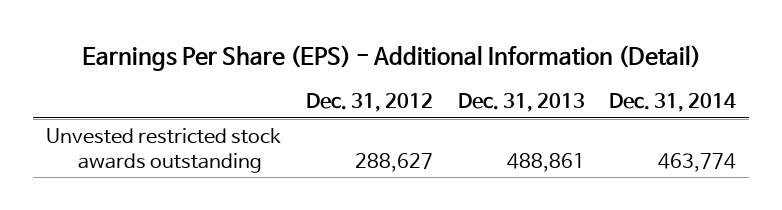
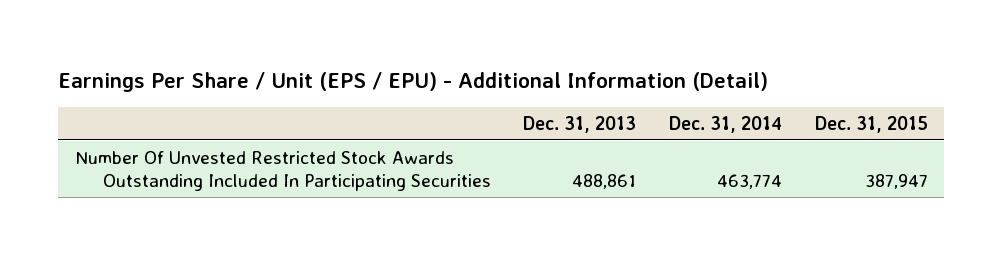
- Earnings Per Share (EPS) - Additional Information (Detail)
+ Earnings Per Share / Unit (EPS / EPU) - Additional Information (Detail)
- | Dec. 31, 2012 | Dec. 31, 2013 | Dec. 31, 2014
+ | Dec. 31, 2013 | Dec. 31, 2014 | Dec. 31, 2015
- Unvested restricted stock awards outstanding | 288,627 | 488,861 | 463,774
+ Number Of Unvested Restricted Stock Awards Outstanding Included In Participating Securities | 488,861 | 463,774 | 387,947

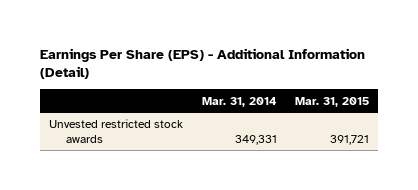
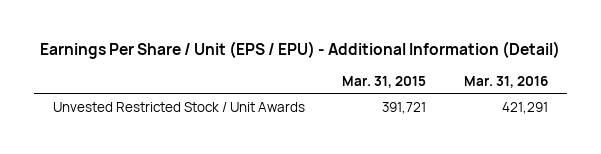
- Earnings Per Share (EPS) - Additional Information (Detail)
+ Earnings Per Share / Unit (EPS / EPU) - Additional Information (Detail)
- | Mar. 31, 2014 | Mar. 31, 2015
+ | Mar. 31, 2015 | Mar. 31, 2016
- Unvested restricted stock awards | 349,331 | 391,721
+ Unvested Restricted Stock / Unit Awards | 391,721 | 421,291

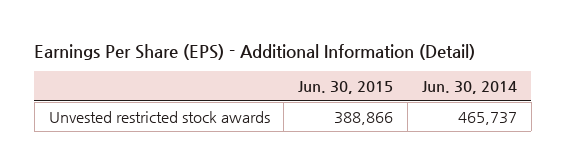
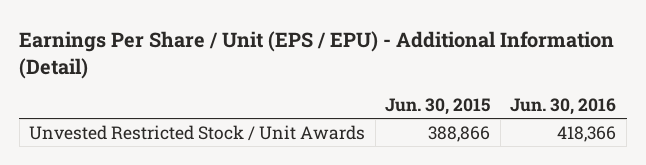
- Earnings Per Share (EPS) - Additional Information (Detail)
+ Earnings Per Share / Unit (EPS / EPU) - Additional Information (Detail)
- | Jun. 30, 2015 | Jun. 30, 2014
+ | Jun. 30, 2015 | Jun. 30, 2016
- Unvested restricted stock awards | 388,866 | 465,737
+ Unvested Restricted Stock / Unit Awards | 388,866 | 418,366

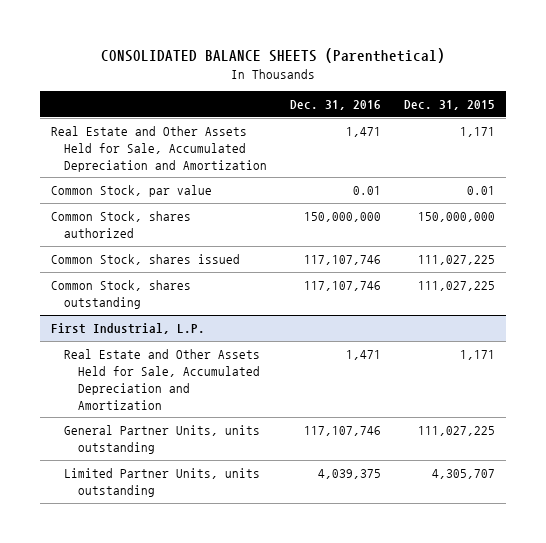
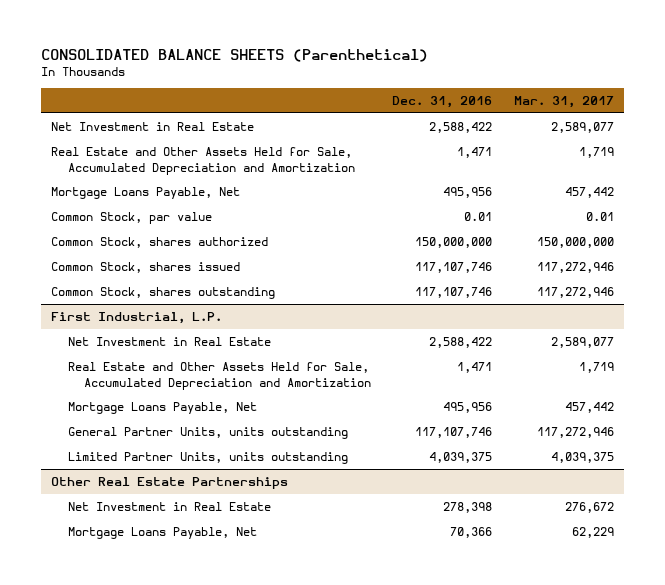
- | Dec. 31, 2016 | Dec. 31, 2015
+ | Dec. 31, 2016 | Mar. 31, 2017
+ Net Investment in Real Estate | 2,588,422 | 2,589,077
+ Mortgage Loans Payable, Net | 495,956 | 457,442
@ First Industrial, L.P.
+ Net Investment in Real Estate | 2,588,422 | 2,589,077
+ Mortgage Loans Payable, Net | 495,956 | 457,442
+ Other Real Estate Partnerships
+ Net Investment in Real Estate | 278,398 | 276,672
+ Mortgage Loans Payable, Net | 70,366 | 62,229

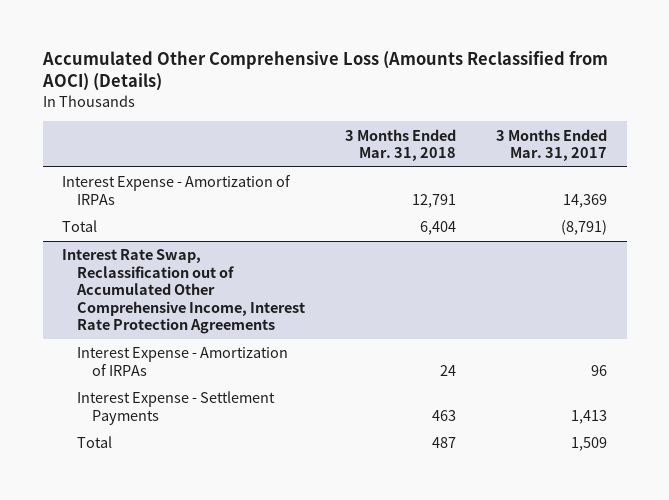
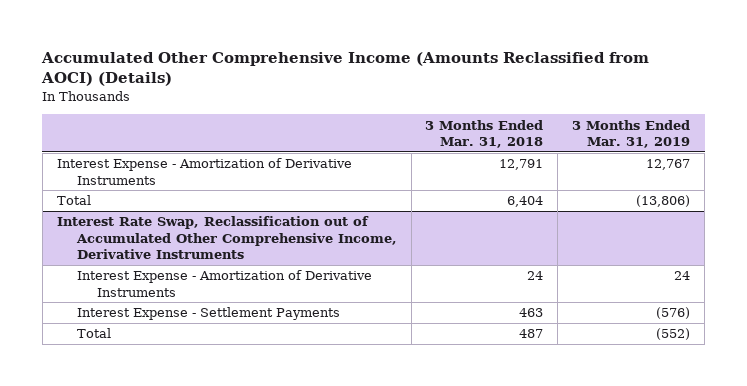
- Accumulated Other Comprehensive Loss (Amounts Reclassified from AOCI) (Details)
+ Accumulated Other Comprehensive Income (Amounts Reclassified from AOCI) (Details)
- | 3 Months Ended Mar. 31, 2018 | 3 Months Ended Mar. 31, 2017
+ | 3 Months Ended Mar. 31, 2018 | 3 Months Ended Mar. 31, 2019
- Interest Expense - Amortization of IRPAs | 12,791 | 14,369
+ Interest Expense - Amortization of Derivative Instruments | 12,791 | 12,767
- Interest Rate Swap, Reclassification out of Accumulated Other Comprehensive Income, Interest Rate Protection Agreements
- Interest Expense - Amortization of IRPAs | 24 | 96
+ Interest Rate Swap, Reclassification out of Accumulated Other Comprehensive Income, Derivative Instruments
+ Interest Expense - Amortization of Derivative Instruments | 24 | 24

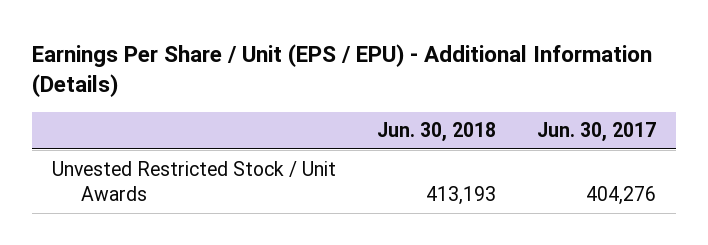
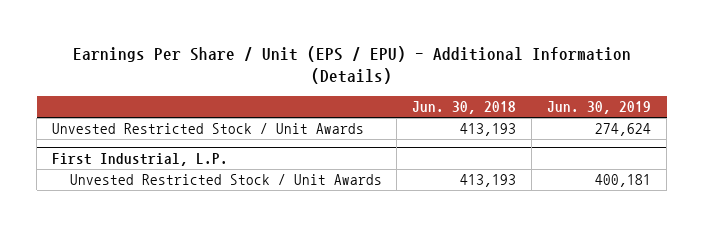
- | Jun. 30, 2018 | Jun. 30, 2017
+ | Jun. 30, 2018 | Jun. 30, 2019
+ First Industrial, L.P.
+ Unvested Restricted Stock / Unit Awards | 413,193 | 400,181

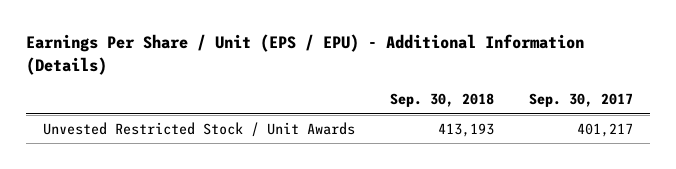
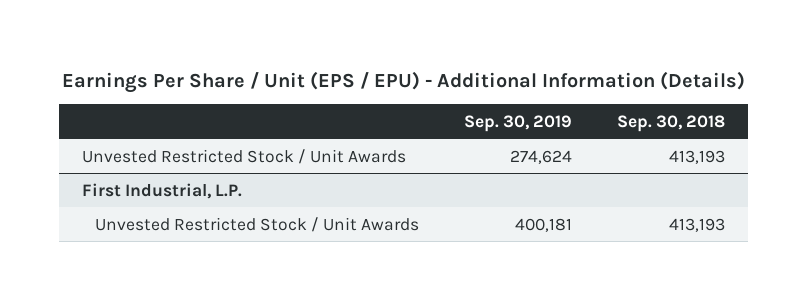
- | Sep. 30, 2018 | Sep. 30, 2017
+ | Sep. 30, 2019 | Sep. 30, 2018
+ First Industrial, L.P.
+ Unvested Restricted Stock / Unit Awards | 400,181 | 413,193

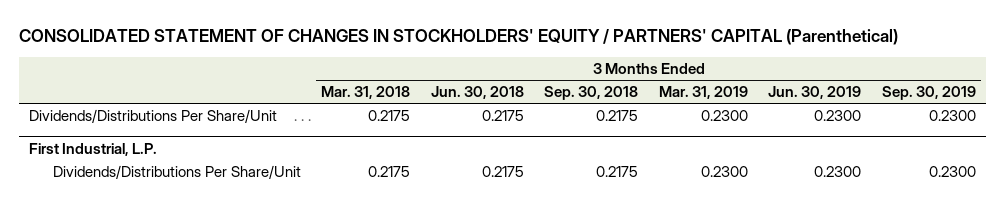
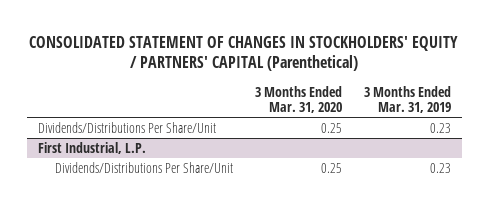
- | 3 Months Ended Mar. 31, 2018 | 3 Months Ended Jun. 30, 2018 | 3 Months Ended Sep. 30, 2018 | 3 Months Ended Mar. 31, 2019 | 3 Months Ended Jun. 30, 2019 | 3 Months Ended Sep. 30, 2019
+ | 3 Months Ended Mar. 31, 2020 | 3 Months Ended Mar. 31, 2019
- Dividends/Distributions Per Share/Unit | 0.2175 | 0.2175 | 0.2175 | 0.2300 | 0.2300 | 0.2300
+ Dividends/Distributions Per Share/Unit | 0.25 | 0.23
@ First Industrial, L.P.
- Dividends/Distributions Per Share/Unit | 0.2175 | 0.2175 | 0.2175 | 0.2300 | 0.2300 | 0.2300
+ Dividends/Distributions Per Share/Unit | 0.25 | 0.23

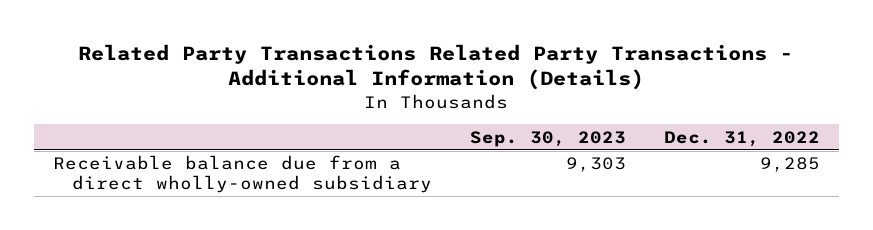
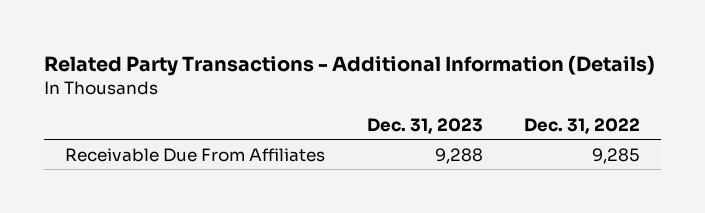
- Related Party Transactions Related Party Transactions - Additional Information (Details)
+ Related Party Transactions - Additional Information (Details)
- | Sep. 30, 2023 | Dec. 31, 2022
+ | Dec. 31, 2023 | Dec. 31, 2022
- Receivable balance due from a direct wholly-owned subsidiary | 9,303 | 9,285
+ Receivable Due From Affiliates | 9,288 | 9,285

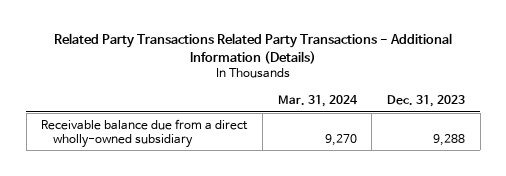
- Related Party Transactions - Additional Information (Details)
+ Related Party Transactions Related Party Transactions - Additional Information (Details)
- | Dec. 31, 2023 | Dec. 31, 2022
+ | Mar. 31, 2024 | Dec. 31, 2023
- Receivable Due From Affiliates | 9,288 | 9,285
+ Receivable balance due from a direct wholly-owned subsidiary | 9,270 | 9,288

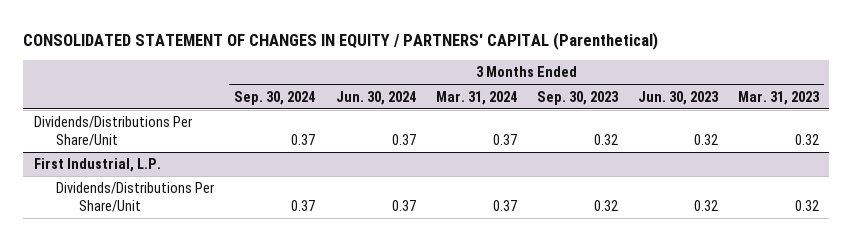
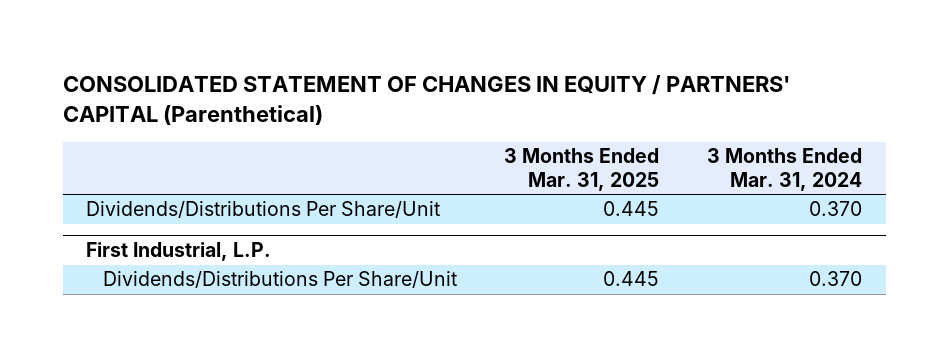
- | 3 Months Ended Sep. 30, 2024 | 3 Months Ended Jun. 30, 2024 | 3 Months Ended Mar. 31, 2024 | 3 Months Ended Sep. 30, 2023 | 3 Months Ended Jun. 30, 2023 | 3 Months Ended Mar. 31, 2023
+ | 3 Months Ended Mar. 31, 2025 | 3 Months Ended Mar. 31, 2024
- Dividends/Distributions Per Share/Unit | 0.37 | 0.37 | 0.37 | 0.32 | 0.32 | 0.32
+ Dividends/Distributions Per Share/Unit | 0.445 | 0.370
@ First Industrial, L.P.
- Dividends/Distributions Per Share/Unit | 0.37 | 0.37 | 0.37 | 0.32 | 0.32 | 0.32
+ Dividends/Distributions Per Share/Unit | 0.445 | 0.370

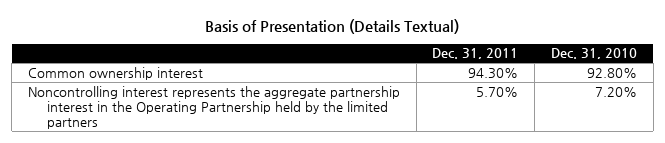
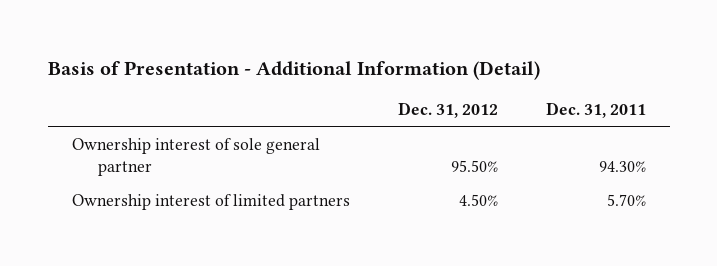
- Basis of Presentation (Details Textual)
+ Basis of Presentation - Additional Information (Detail)
- | Dec. 31, 2011 | Dec. 31, 2010
+ | Dec. 31, 2012 | Dec. 31, 2011
- Common ownership interest | 94.30% | 92.80%
- Noncontrolling interest represents the aggregate partnership interest in the Operating Partnership held by the limited partners | 5.70% | 7.20%
+ Ownership interest of sole general partner | 95.50% | 94.30%
+ Ownership interest of limited partners | 4.50% | 5.70%

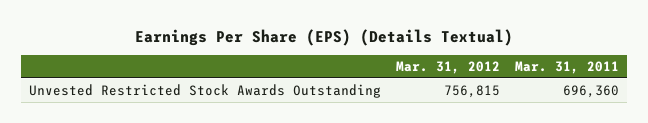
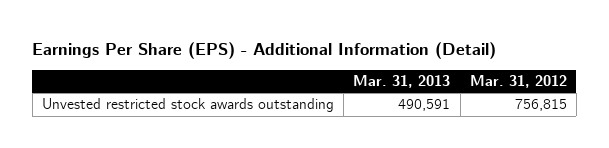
- Earnings Per Share (EPS) (Details Textual)
+ Earnings Per Share (EPS) - Additional Information (Detail)
- | Mar. 31, 2012 | Mar. 31, 2011
+ | Mar. 31, 2013 | Mar. 31, 2012
- Unvested Restricted Stock Awards Outstanding | 756,815 | 696,360
+ Unvested restricted stock awards outstanding | 490,591 | 756,815

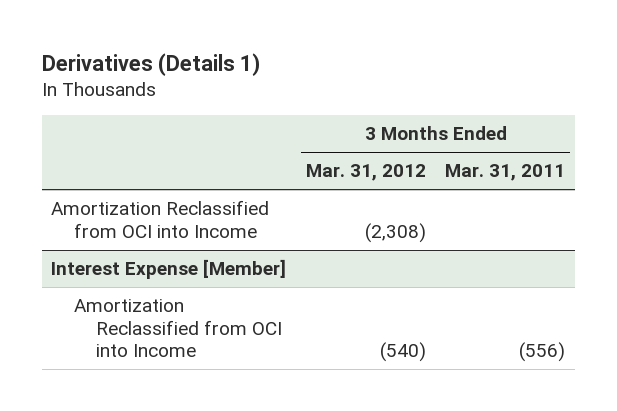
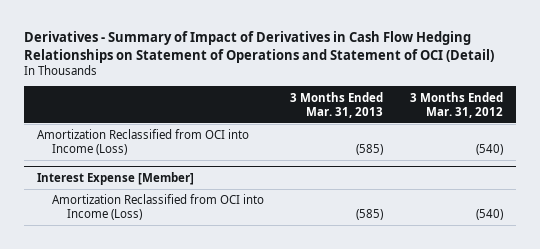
- Derivatives (Details 1)
+ Derivatives - Summary of Impact of Derivatives in Cash Flow Hedging Relationships on Statement of Operations and Statement of OCI (Detail)
- | 3 Months Ended Mar. 31, 2012 | 3 Months Ended Mar. 31, 2011
+ | 3 Months Ended Mar. 31, 2013 | 3 Months Ended Mar. 31, 2012
- Amortization Reclassified from OCI into Income | (2,308) |
+ Amortization Reclassified from OCI into Income (Loss) | (585) | (540)
@ Interest Expense [Member]
- Amortization Reclassified from OCI into Income | (540) | (556)
+ Amortization Reclassified from OCI into Income (Loss) | (585) | (540)

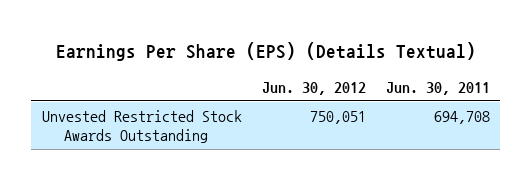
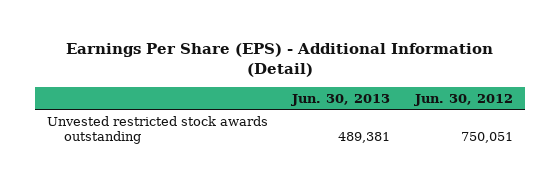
- Earnings Per Share (EPS) (Details Textual)
+ Earnings Per Share (EPS) - Additional Information (Detail)
- | Jun. 30, 2012 | Jun. 30, 2011
+ | Jun. 30, 2013 | Jun. 30, 2012
- Unvested Restricted Stock Awards Outstanding | 750,051 | 694,708
+ Unvested restricted stock awards outstanding | 489,381 | 750,051

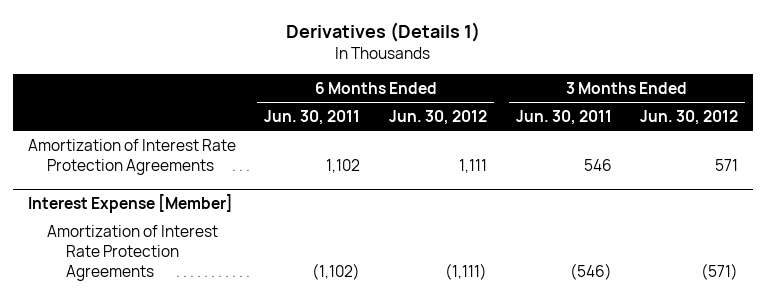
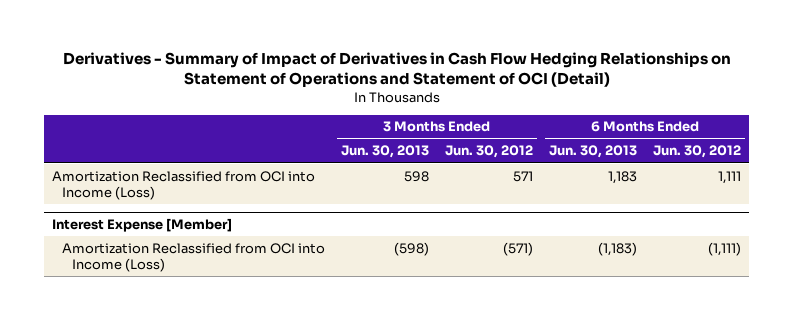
- Derivatives (Details 1)
+ Derivatives - Summary of Impact of Derivatives in Cash Flow Hedging Relationships on Statement of Operations and Statement of OCI (Detail)
- | 6 Months Ended Jun. 30, 2011 | 6 Months Ended Jun. 30, 2012 | 3 Months Ended Jun. 30, 2011 | 3 Months Ended Jun. 30, 2012
+ | 3 Months Ended Jun. 30, 2013 | 3 Months Ended Jun. 30, 2012 | 6 Months Ended Jun. 30, 2013 | 6 Months Ended Jun. 30, 2012
- Amortization of Interest Rate Protection Agreements | 1,102 | 1,111 | 546 | 571
+ Amortization Reclassified from OCI into Income (Loss) | 598 | 571 | 1,183 | 1,111
@ Interest Expense [Member]
- Amortization of Interest Rate Protection Agreements | (1,102) | (1,111) | (546) | (571)
+ Amortization Reclassified from OCI into Income (Loss) | (598) | (571) | (1,183) | (1,111)

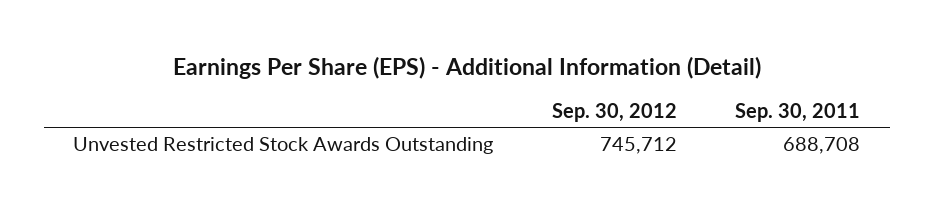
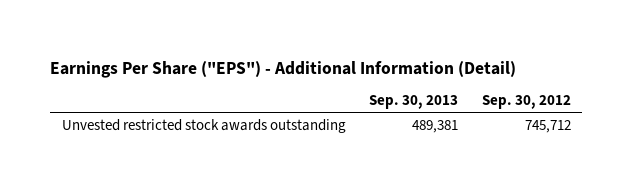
- Earnings Per Share (EPS) - Additional Information (Detail)
+ Earnings Per Share ("EPS") - Additional Information (Detail)
- | Sep. 30, 2012 | Sep. 30, 2011
+ | Sep. 30, 2013 | Sep. 30, 2012
- Unvested Restricted Stock Awards Outstanding | 745,712 | 688,708
+ Unvested restricted stock awards outstanding | 489,381 | 745,712

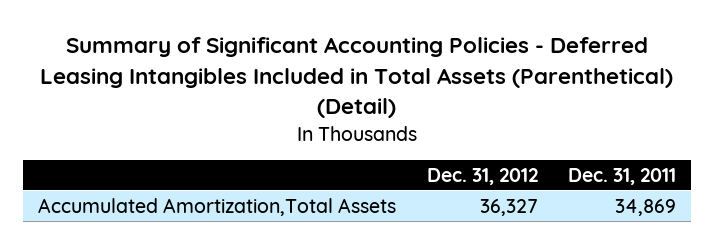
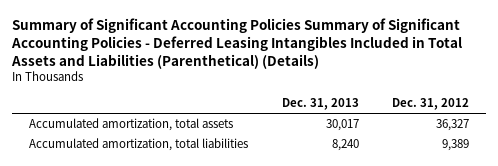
- Summary of Significant Accounting Policies - Deferred Leasing Intangibles Included in Total Assets (Parenthetical) (Detail)
+ Summary of Significant Accounting Policies Summary of Significant Accounting Policies - Deferred Leasing Intangibles Included in Total Assets and Liabilities (Parenthetical) (Details)
- | Dec. 31, 2012 | Dec. 31, 2011
+ | Dec. 31, 2013 | Dec. 31, 2012
- Accumulated Amortization,Total Assets | 36,327 | 34,869
+ Accumulated amortization, total assets | 30,017 | 36,327
+ Accumulated amortization, total liabilities | 8,240 | 9,389

